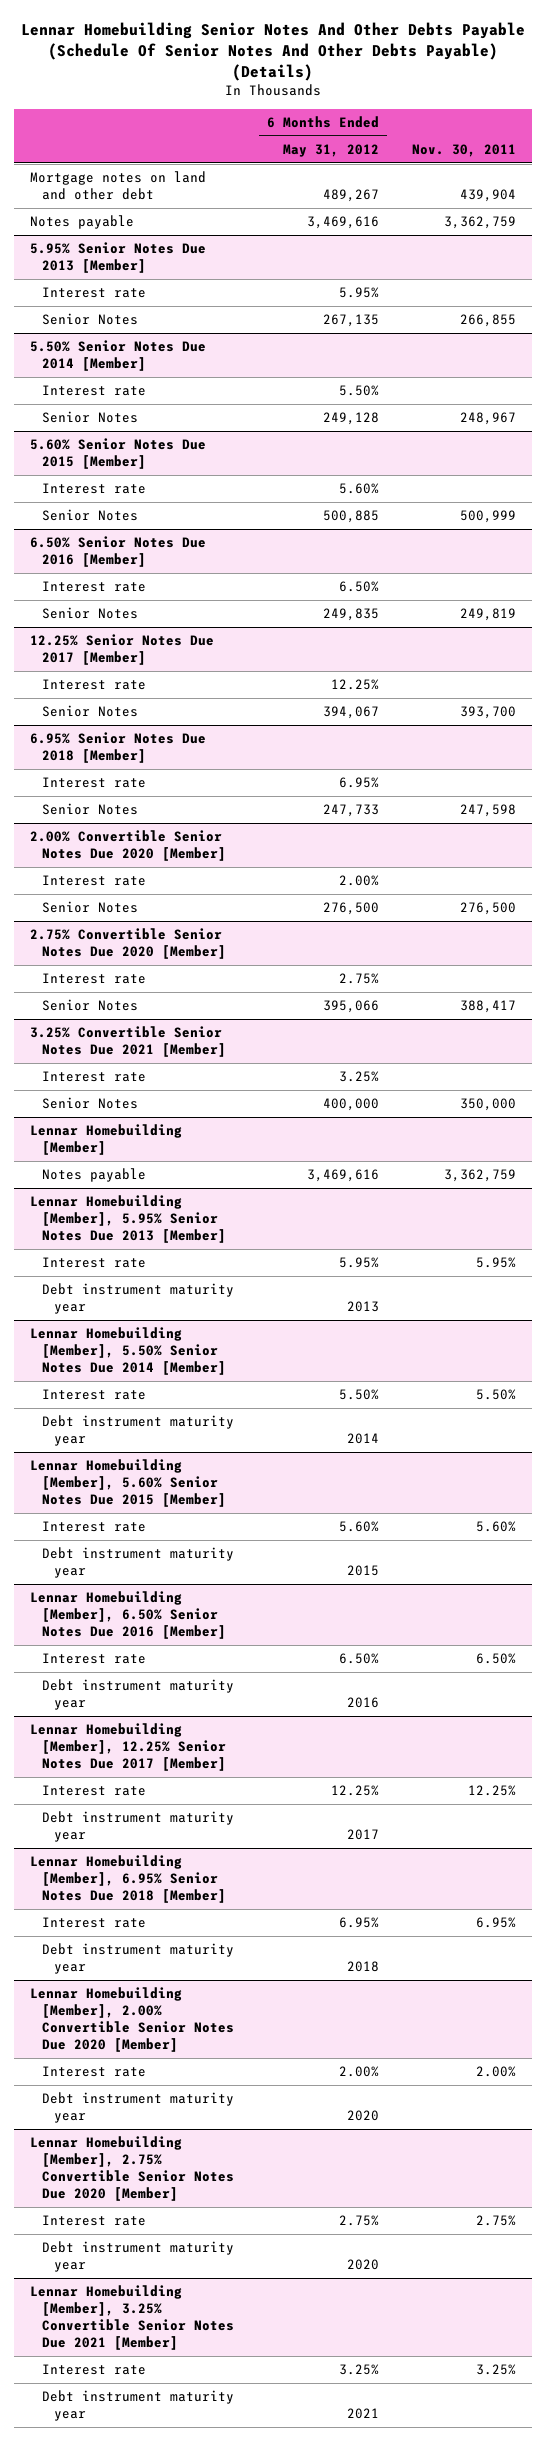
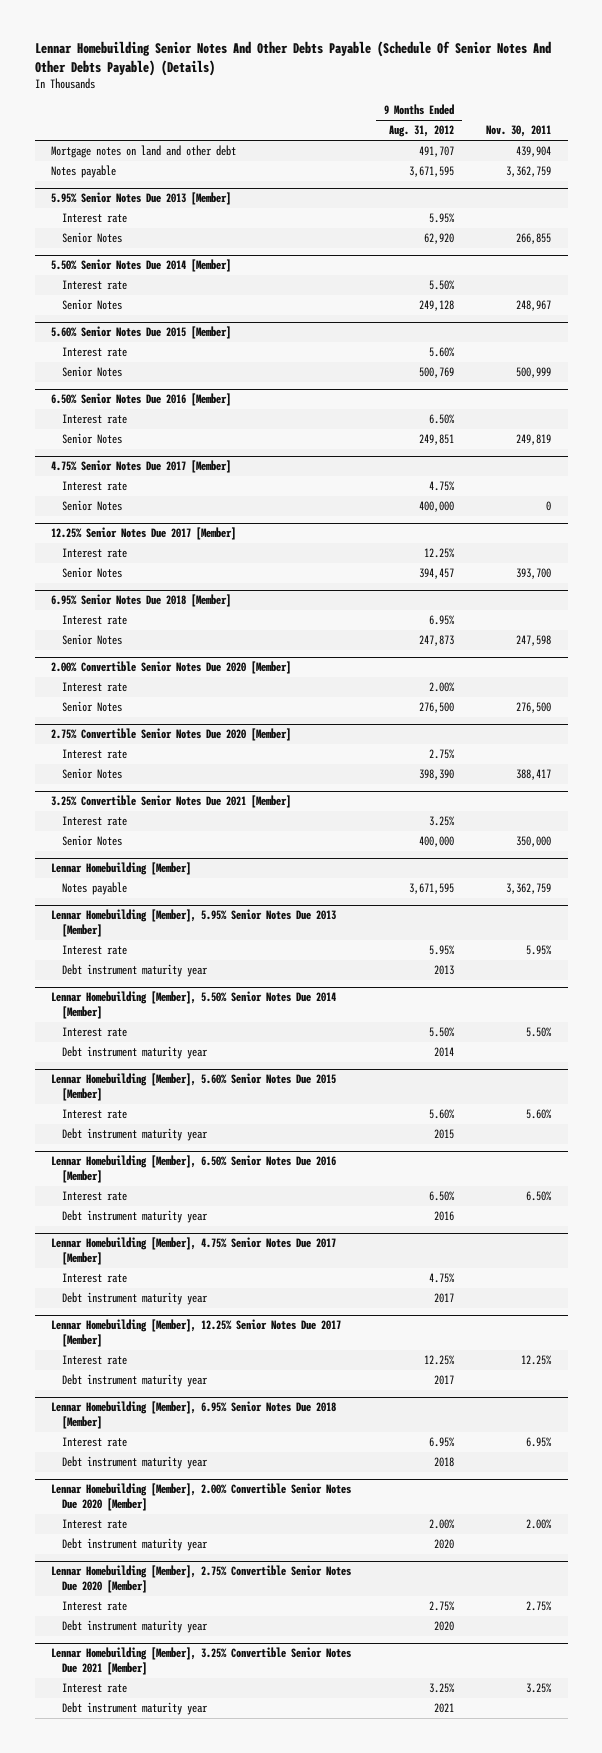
- | 6 Months Ended May 31, 2012 | Nov. 30, 2011
+ | 9 Months Ended Aug. 31, 2012 | Nov. 30, 2011
+ 4.75% Senior Notes Due 2017 [Member]
+ Interest rate | 4.75% |
+ Senior Notes | 400,000 | 0
+ Lennar Homebuilding [Member], 4.75% Senior Notes Due 2017 [Member]
+ Interest rate | 4.75% |
+ Debt instrument maturity year | 2017 |

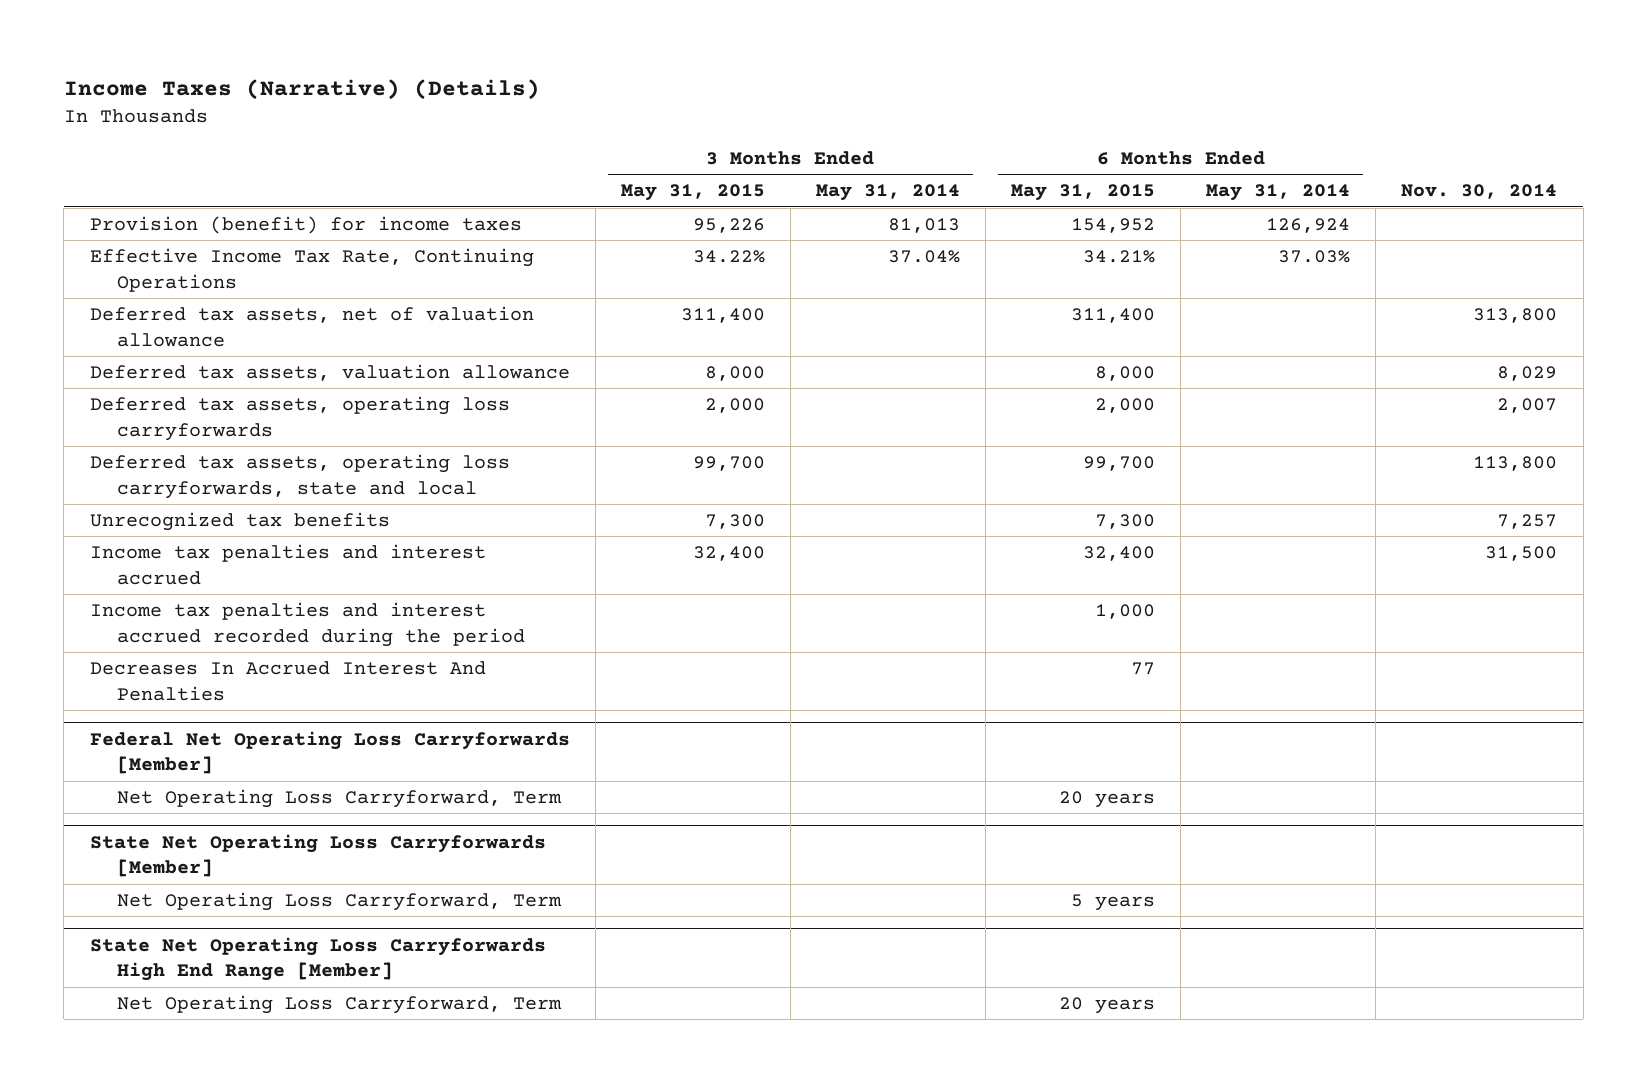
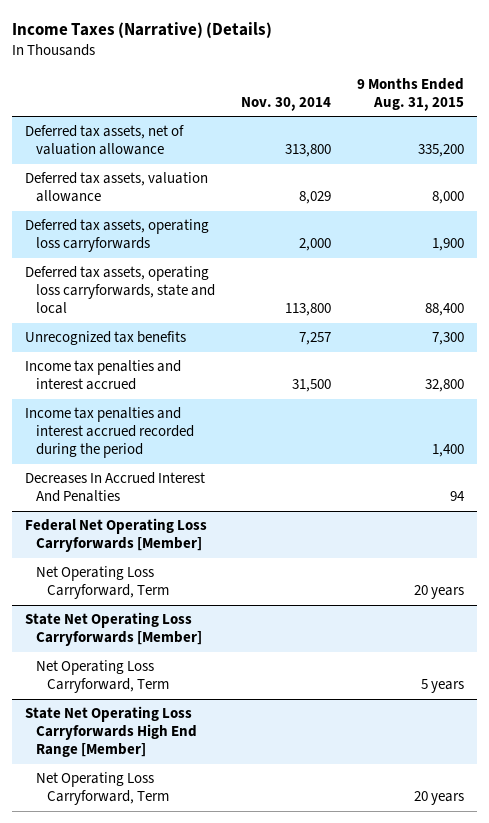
- | 3 Months Ended May 31, 2015 | 3 Months Ended May 31, 2014 | 6 Months Ended May 31, 2015 | 6 Months Ended May 31, 2014 | Nov. 30, 2014
+ | Nov. 30, 2014 | 9 Months Ended Aug. 31, 2015
- Provision (benefit) for income taxes | 95,226 | 81,013 | 154,952 | 126,924 |
- Effective Income Tax Rate, Continuing Operations | 34.22% | 37.04% | 34.21% | 37.03% |
- Deferred tax assets, operating loss carryforwards | 2,000 | | 2,000 | | 2,007
+ Deferred tax assets, operating loss carryforwards | 2,000 | 1,900

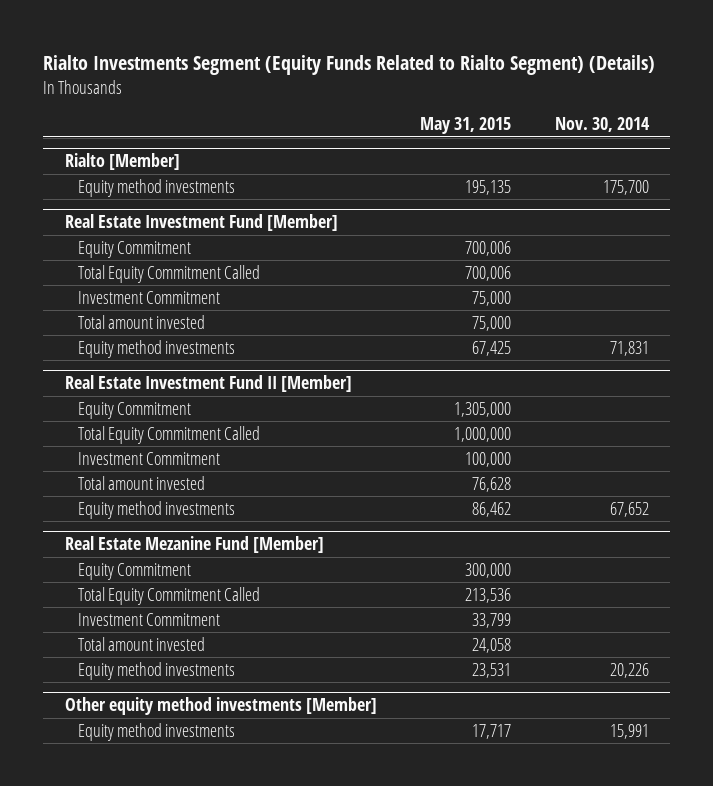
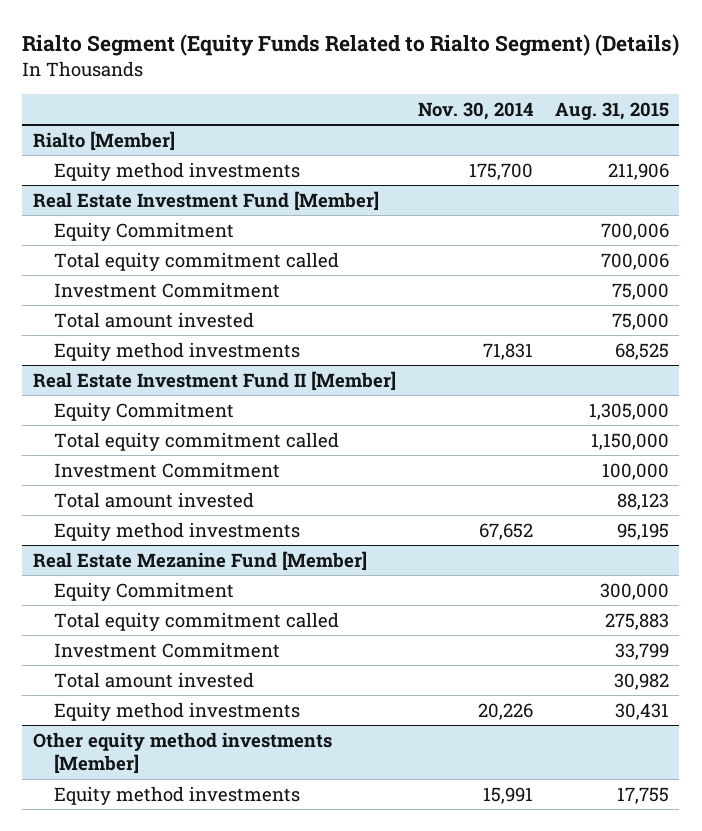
- Rialto Investments Segment (Equity Funds Related to Rialto Segment) (Details)
+ Rialto Segment (Equity Funds Related to Rialto Segment) (Details)
- | May 31, 2015 | Nov. 30, 2014
+ | Nov. 30, 2014 | Aug. 31, 2015
@ Real Estate Investment Fund [Member]
- Total Equity Commitment Called | 700,006 |
+ Total equity commitment called | | 700,006
@ Real Estate Investment Fund II [Member]
- Total Equity Commitment Called | 1,000,000 |
+ Total equity commitment called | | 1,150,000
@ Real Estate Mezanine Fund [Member]
- Total Equity Commitment Called | 213,536 |
+ Total equity commitment called | | 275,883

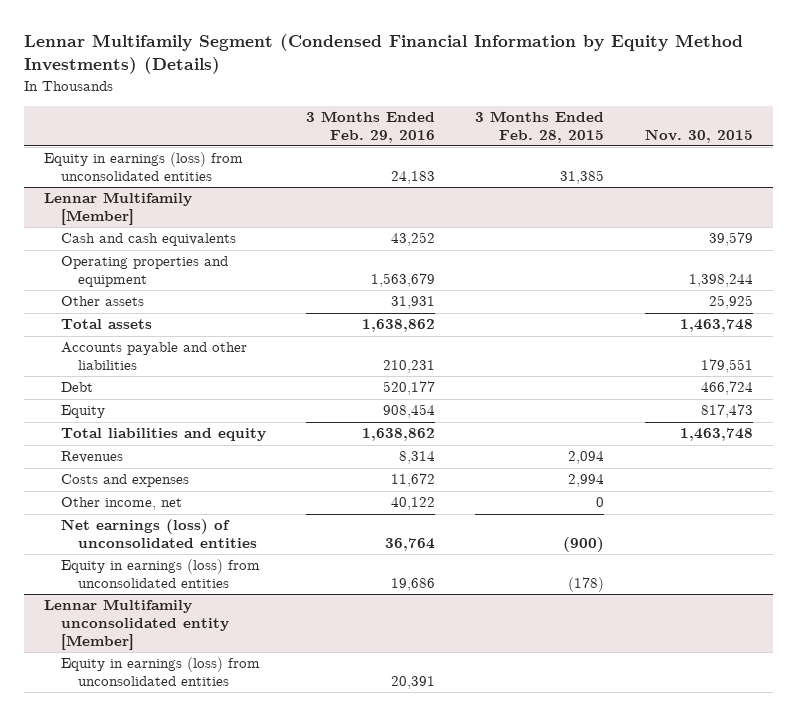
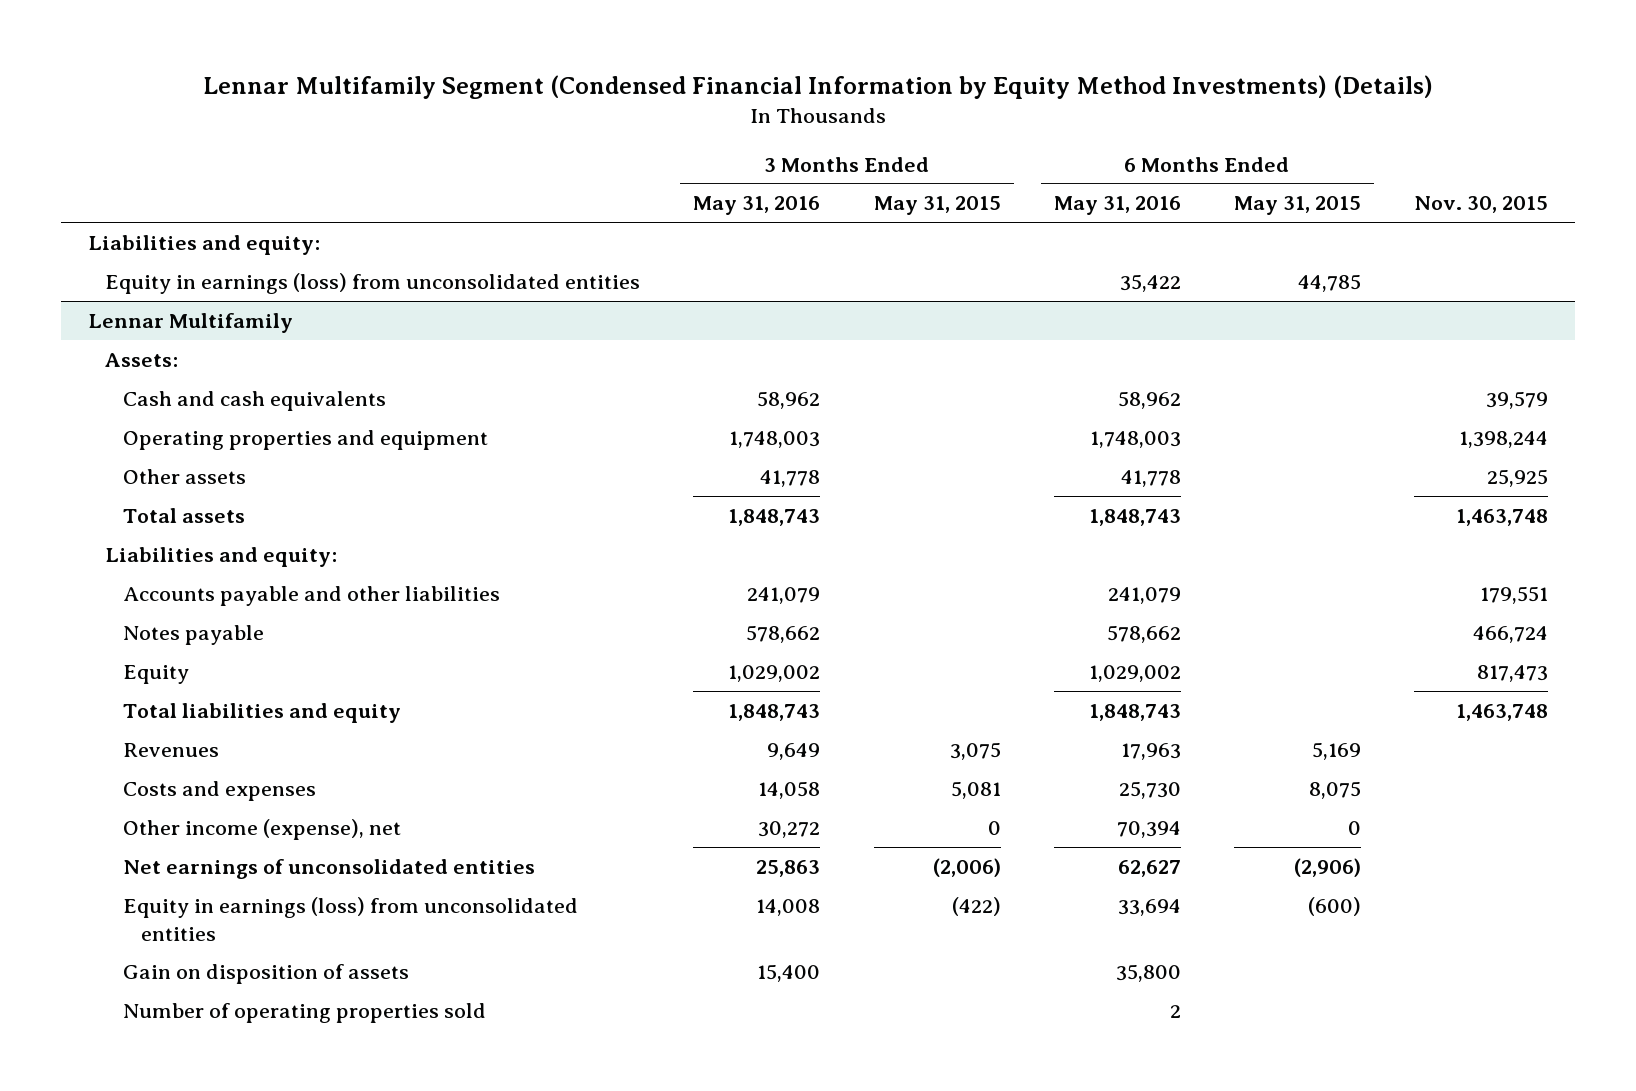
- | 3 Months Ended Feb. 29, 2016 | 3 Months Ended Feb. 28, 2015 | Nov. 30, 2015
+ | 3 Months Ended May 31, 2016 | 3 Months Ended May 31, 2015 | 6 Months Ended May 31, 2016 | 6 Months Ended May 31, 2015 | Nov. 30, 2015
+ Liabilities and equity:
- Lennar Multifamily [Member]
+ Lennar Multifamily
+ Assets:
+ Liabilities and equity:
- Debt | 520,177 | | 466,724
+ Notes payable | 578,662 | | 578,662 | | 466,724
- Other income, net | 40,122 | 0 |
- Net earnings (loss) of unconsolidated entities | 36,764 | (900) |
+ Other income (expense), net | 30,272 | 0 | 70,394 | 0 |
+ Net earnings of unconsolidated entities | 25,863 | (2,006) | 62,627 | (2,906) |
- Lennar Multifamily unconsolidated entity [Member]
- Equity in earnings (loss) from unconsolidated entities | 20,391 | |
+ Gain on disposition of assets | 15,400 | | 35,800 | |
+ Number of operating properties sold | | | 2 | |

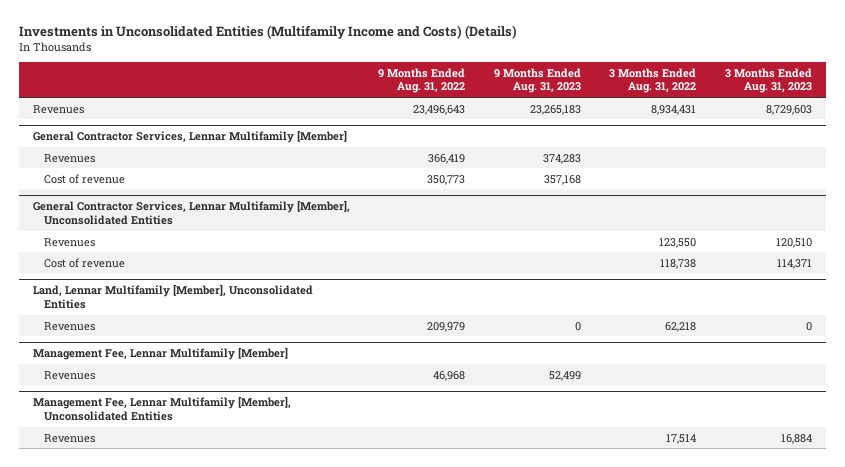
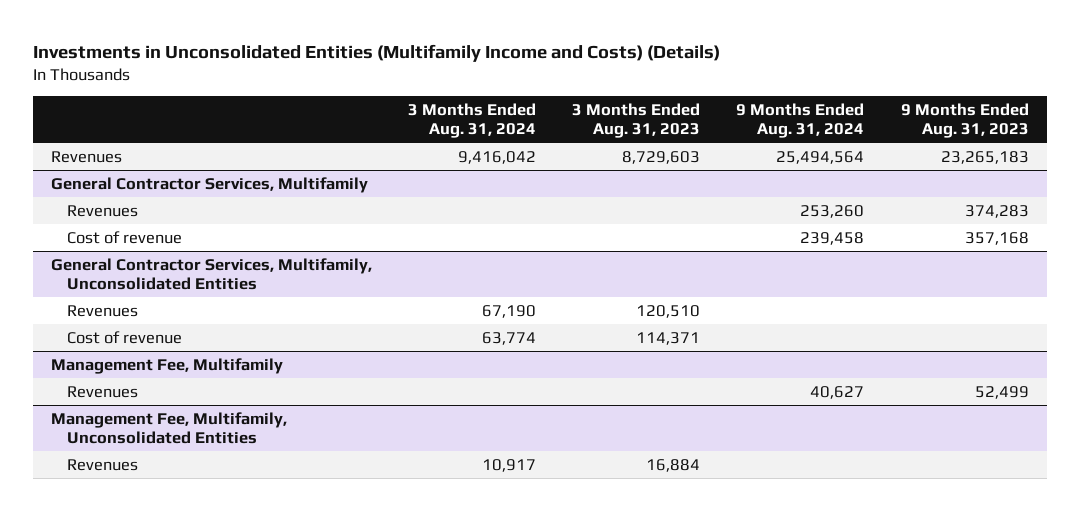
- | 9 Months Ended Aug. 31, 2022 | 9 Months Ended Aug. 31, 2023 | 3 Months Ended Aug. 31, 2022 | 3 Months Ended Aug. 31, 2023
+ | 3 Months Ended Aug. 31, 2024 | 3 Months Ended Aug. 31, 2023 | 9 Months Ended Aug. 31, 2024 | 9 Months Ended Aug. 31, 2023
- General Contractor Services, Lennar Multifamily [Member]
+ General Contractor Services, Multifamily
- General Contractor Services, Lennar Multifamily [Member], Unconsolidated Entities
+ General Contractor Services, Multifamily, Unconsolidated Entities
- Land, Lennar Multifamily [Member], Unconsolidated Entities
- Revenues | 209,979 | 0 | 62,218 | 0
- Management Fee, Lennar Multifamily [Member]
+ Management Fee, Multifamily
- Management Fee, Lennar Multifamily [Member], Unconsolidated Entities
+ Management Fee, Multifamily, Unconsolidated Entities

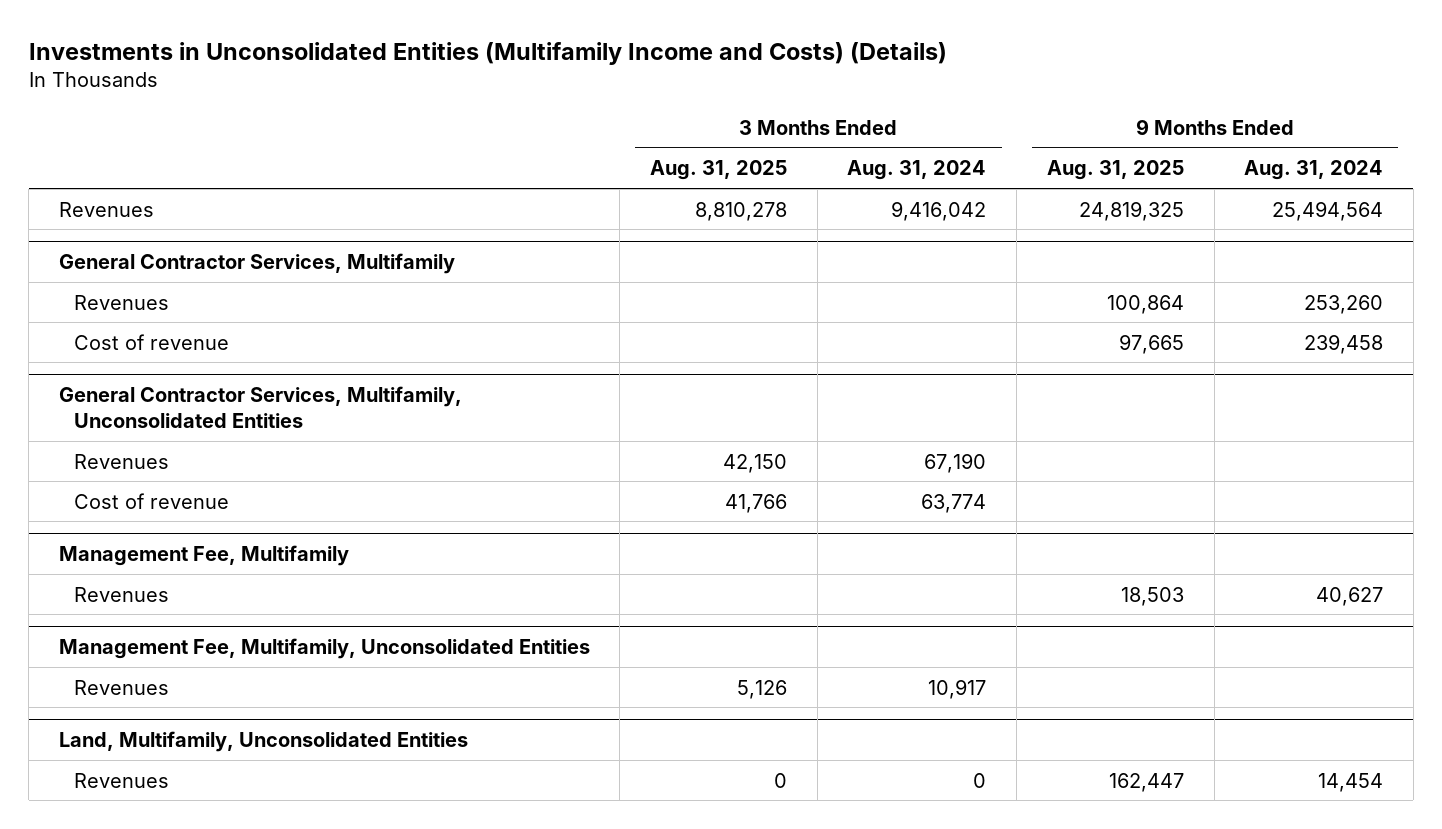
- | 3 Months Ended Aug. 31, 2024 | 3 Months Ended Aug. 31, 2023 | 9 Months Ended Aug. 31, 2024 | 9 Months Ended Aug. 31, 2023
+ | 3 Months Ended Aug. 31, 2025 | 3 Months Ended Aug. 31, 2024 | 9 Months Ended Aug. 31, 2025 | 9 Months Ended Aug. 31, 2024
+ Land, Multifamily, Unconsolidated Entities
+ Revenues | 0 | 0 | 162,447 | 14,454

